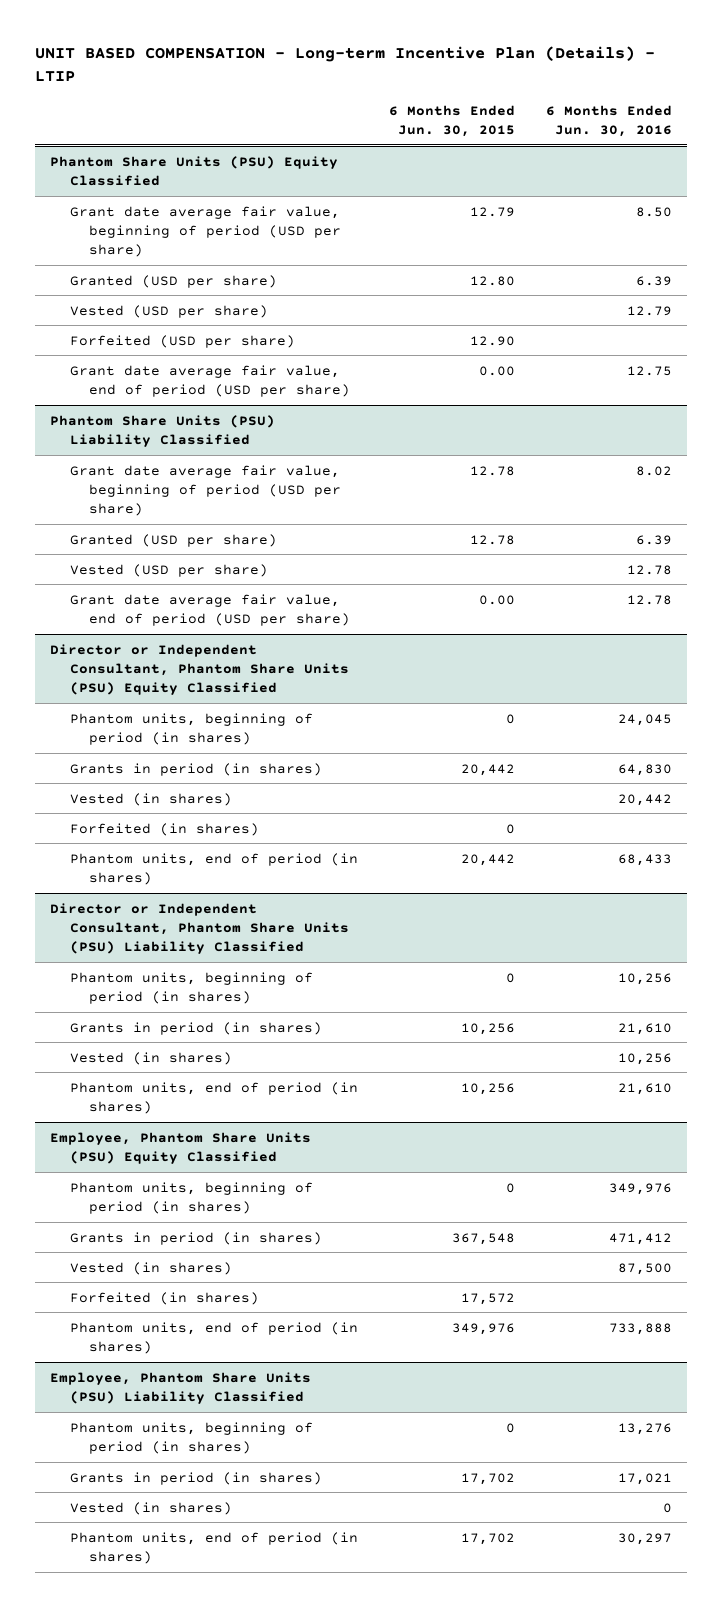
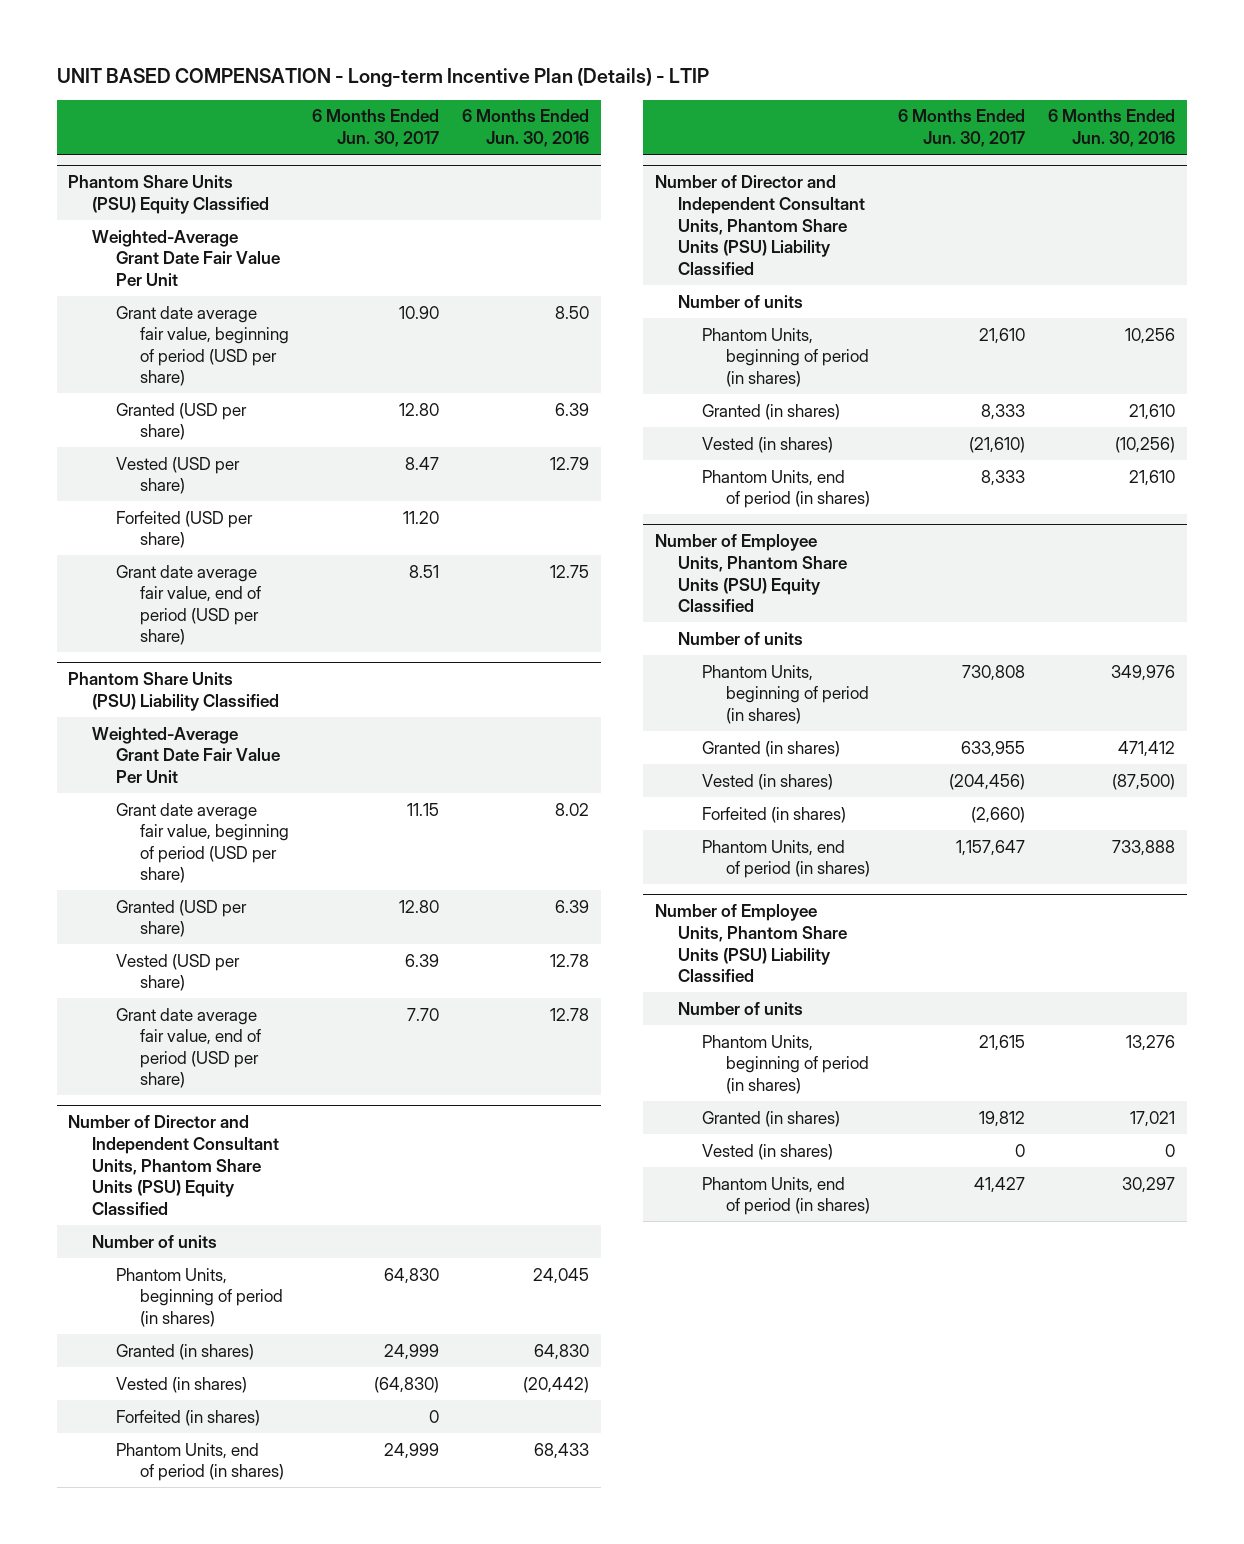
- | 6 Months Ended Jun. 30, 2015 | 6 Months Ended Jun. 30, 2016
+ | 6 Months Ended Jun. 30, 2017 | 6 Months Ended Jun. 30, 2016
@ Phantom Share Units (PSU) Equity Classified
+ Weighted-Average Grant Date Fair Value Per Unit
@ Phantom Share Units (PSU) Liability Classified
+ Weighted-Average Grant Date Fair Value Per Unit
- Director or Independent Consultant, Phantom Share Units (PSU) Equity Classified
- Phantom units, beginning of period (in shares) | 0 | 24,045
- Grants in period (in shares) | 20,442 | 64,830
- Vested (in shares) | | 20,442
+ Number of Director and Independent Consultant Units, Phantom Share Units (PSU) Equity Classified
+ Number of units
+ Phantom Units, beginning of period (in shares) | 64,830 | 24,045
+ Granted (in shares) | 24,999 | 64,830
+ Vested (in shares) | (64,830) | (20,442)
- Phantom units, end of period (in shares) | 20,442 | 68,433
- Director or Independent Consultant, Phantom Share Units (PSU) Liability Classified
- Phantom units, beginning of period (in shares) | 0 | 10,256
- Grants in period (in shares) | 10,256 | 21,610
- Vested (in shares) | | 10,256
- Phantom units, end of period (in shares) | 10,256 | 21,610
- Employee, Phantom Share Units (PSU) Equity Classified
- Phantom units, beginning of period (in shares) | 0 | 349,976
- Grants in period (in shares) | 367,548 | 471,412
- Vested (in shares) | | 87,500
+ Phantom Units, end of period (in shares) | 24,999 | 68,433
+ Number of Director and Independent Consultant Units, Phantom Share Units (PSU) Liability Classified
+ Number of units
+ Phantom Units, beginning of period (in shares) | 21,610 | 10,256
+ Granted (in shares) | 8,333 | 21,610
+ Vested (in shares) | (21,610) | (10,256)
+ Phantom Units, end of period (in shares) | 8,333 | 21,610
+ Number of Employee Units, Phantom Share Units (PSU) Equity Classified
+ Number of units
+ Phantom Units, beginning of period (in shares) | 730,808 | 349,976
+ Granted (in shares) | 633,955 | 471,412
+ Vested (in shares) | (204,456) | (87,500)
- Phantom units, end of period (in shares) | 349,976 | 733,888
- Employee, Phantom Share Units (PSU) Liability Classified
- Phantom units, beginning of period (in shares) | 0 | 13,276
- Grants in period (in shares) | 17,702 | 17,021
+ Phantom Units, end of period (in shares) | 1,157,647 | 733,888
+ Number of Employee Units, Phantom Share Units (PSU) Liability Classified
+ Number of units
+ Phantom Units, beginning of period (in shares) | 21,615 | 13,276
+ Granted (in shares) | 19,812 | 17,021
- Phantom units, end of period (in shares) | 17,702 | 30,297
+ Phantom Units, end of period (in shares) | 41,427 | 30,297

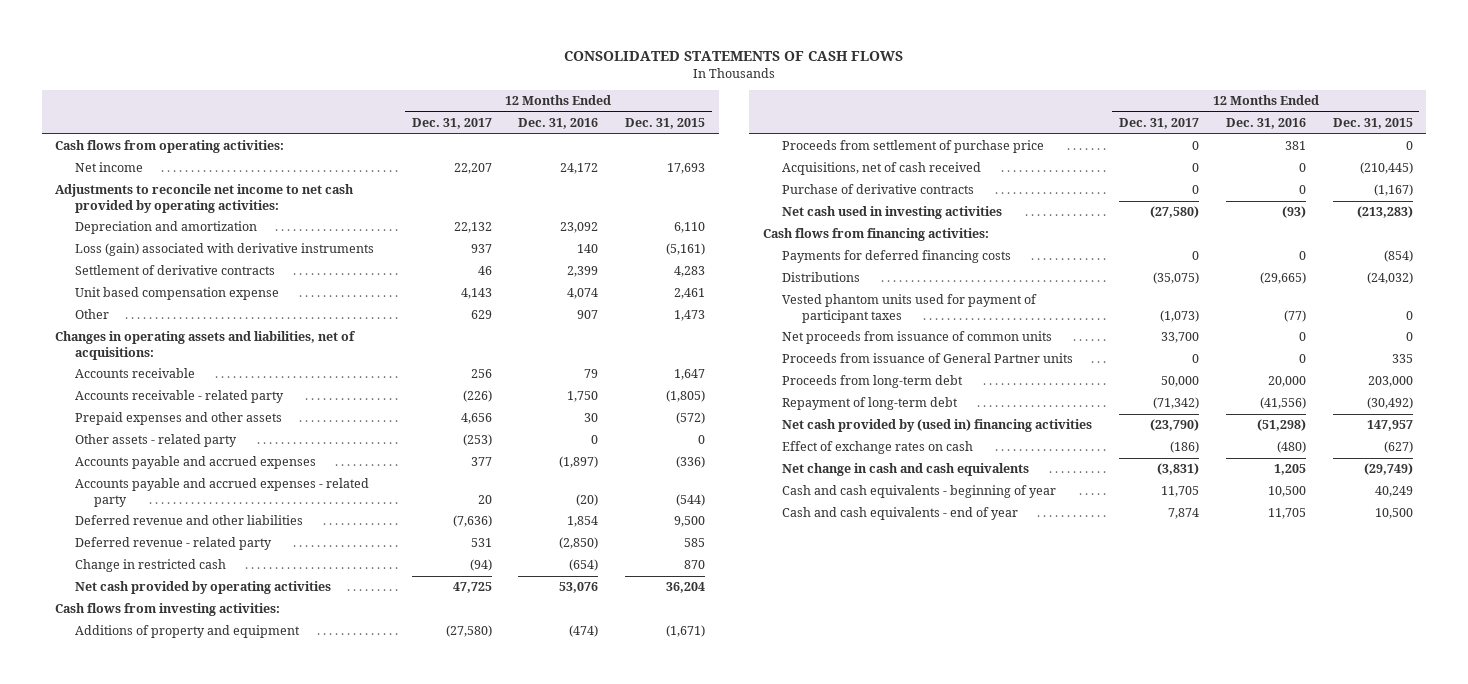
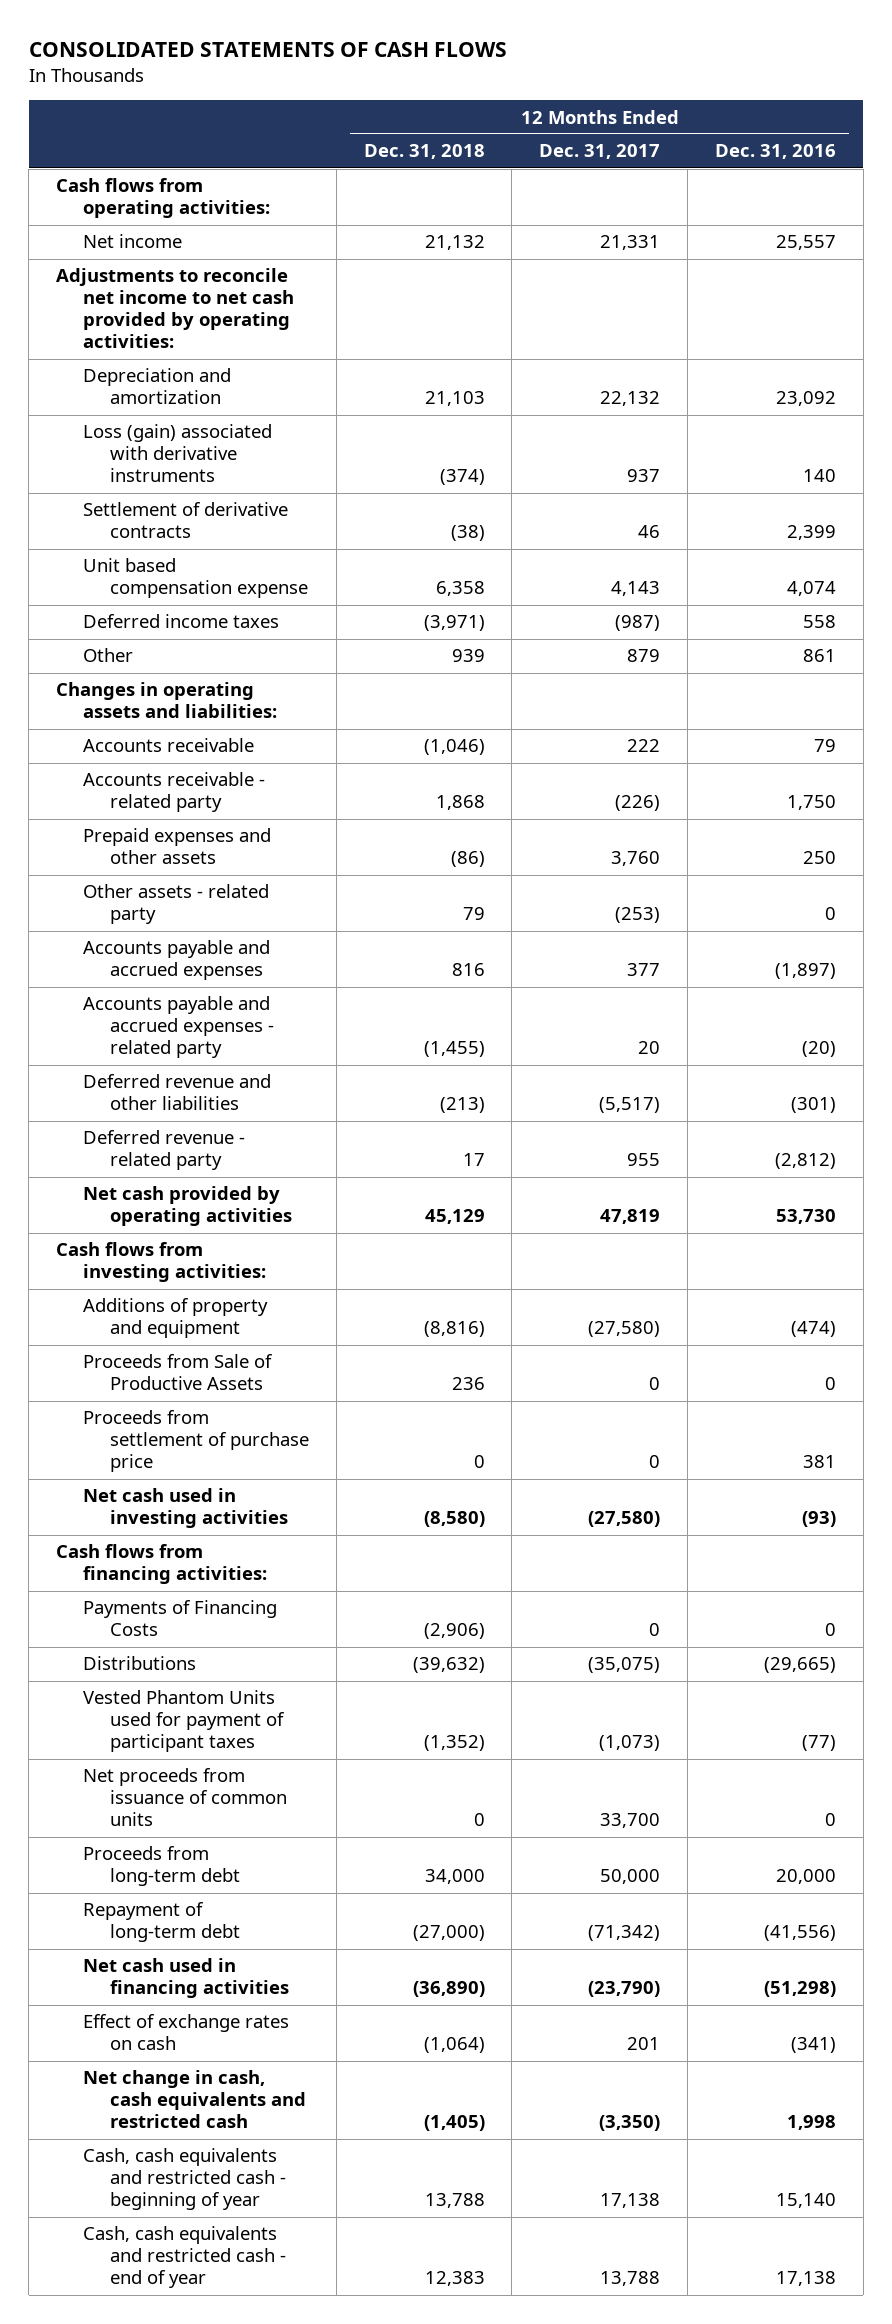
- | 12 Months Ended Dec. 31, 2017 | 12 Months Ended Dec. 31, 2016 | 12 Months Ended Dec. 31, 2015
+ | 12 Months Ended Dec. 31, 2018 | 12 Months Ended Dec. 31, 2017 | 12 Months Ended Dec. 31, 2016
- Net income | 22,207 | 24,172 | 17,693
+ Net income | 21,132 | 21,331 | 25,557
- Other | 629 | 907 | 1,473
- Changes in operating assets and liabilities, net of acquisitions:
- Accounts receivable | 256 | 79 | 1,647
+ Deferred income taxes | (3,971) | (987) | 558
+ Other | 939 | 879 | 861
+ Changes in operating assets and liabilities:
+ Accounts receivable | (1,046) | 222 | 79
- Prepaid expenses and other assets | 4,656 | 30 | (572)
+ Prepaid expenses and other assets | (86) | 3,760 | 250
- Deferred revenue and other liabilities | (7,636) | 1,854 | 9,500
- Deferred revenue - related party | 531 | (2,850) | 585
- Change in restricted cash | (94) | (654) | 870
- Net cash provided by operating activities | 47,725 | 53,076 | 36,204
+ Deferred revenue and other liabilities | (213) | (5,517) | (301)
+ Deferred revenue - related party | 17 | 955 | (2,812)
+ Net cash provided by operating activities | 45,129 | 47,819 | 53,730
+ Proceeds from Sale of Productive Assets | 236 | 0 | 0
- Acquisitions, net of cash received | 0 | 0 | (210,445)
- Purchase of derivative contracts | 0 | 0 | (1,167)
- Payments for deferred financing costs | 0 | 0 | (854)
+ Payments of Financing Costs | (2,906) | 0 | 0
- Vested phantom units used for payment of participant taxes | (1,073) | (77) | 0
+ Vested Phantom Units used for payment of participant taxes | (1,352) | (1,073) | (77)
- Proceeds from issuance of General Partner units | 0 | 0 | 335
- Net cash provided by (used in) financing activities | (23,790) | (51,298) | 147,957
- Effect of exchange rates on cash | (186) | (480) | (627)
- Net change in cash and cash equivalents | (3,831) | 1,205 | (29,749)
- Cash and cash equivalents - beginning of year | 11,705 | 10,500 | 40,249
- Cash and cash equivalents - end of year | 7,874 | 11,705 | 10,500
+ Net cash used in financing activities | (36,890) | (23,790) | (51,298)
+ Effect of exchange rates on cash | (1,064) | 201 | (341)
+ Net change in cash, cash equivalents and restricted cash | (1,405) | (3,350) | 1,998
+ Cash, cash equivalents and restricted cash - beginning of year | 13,788 | 17,138 | 15,140
+ Cash, cash equivalents and restricted cash - end of year | 12,383 | 13,788 | 17,138

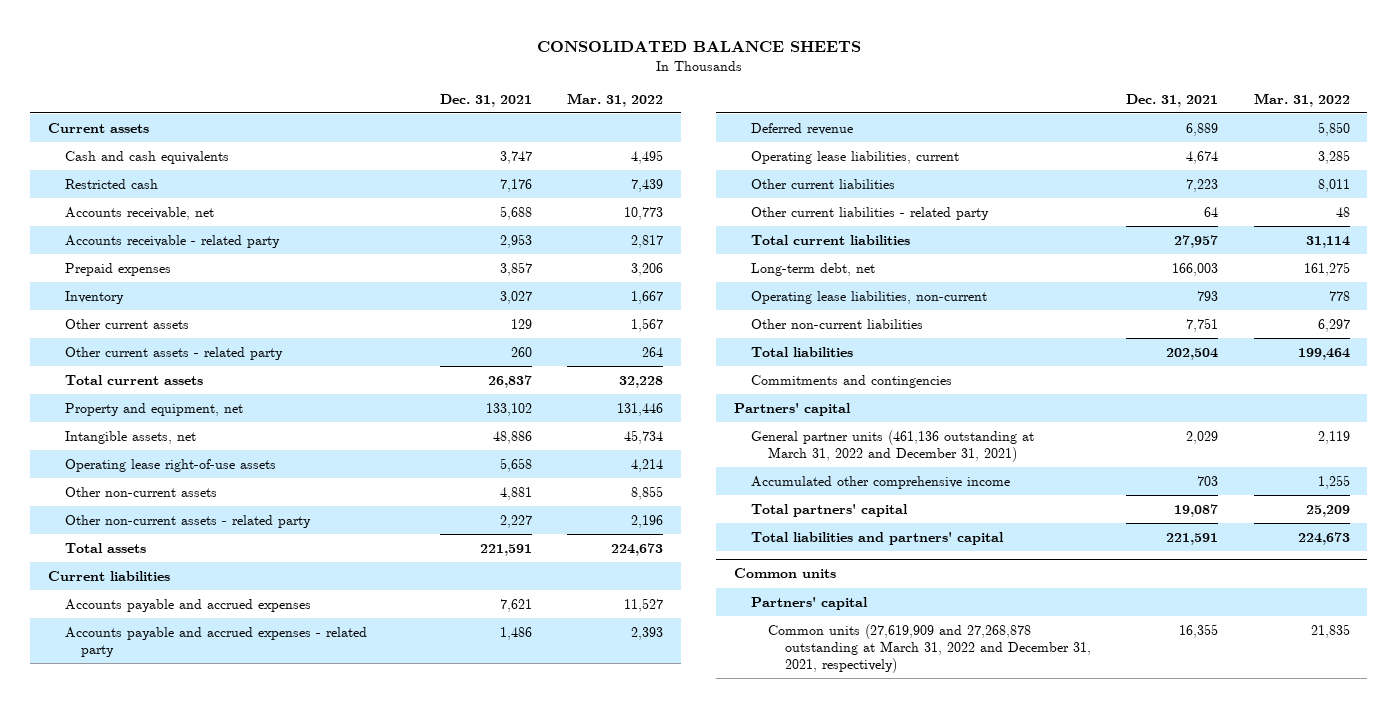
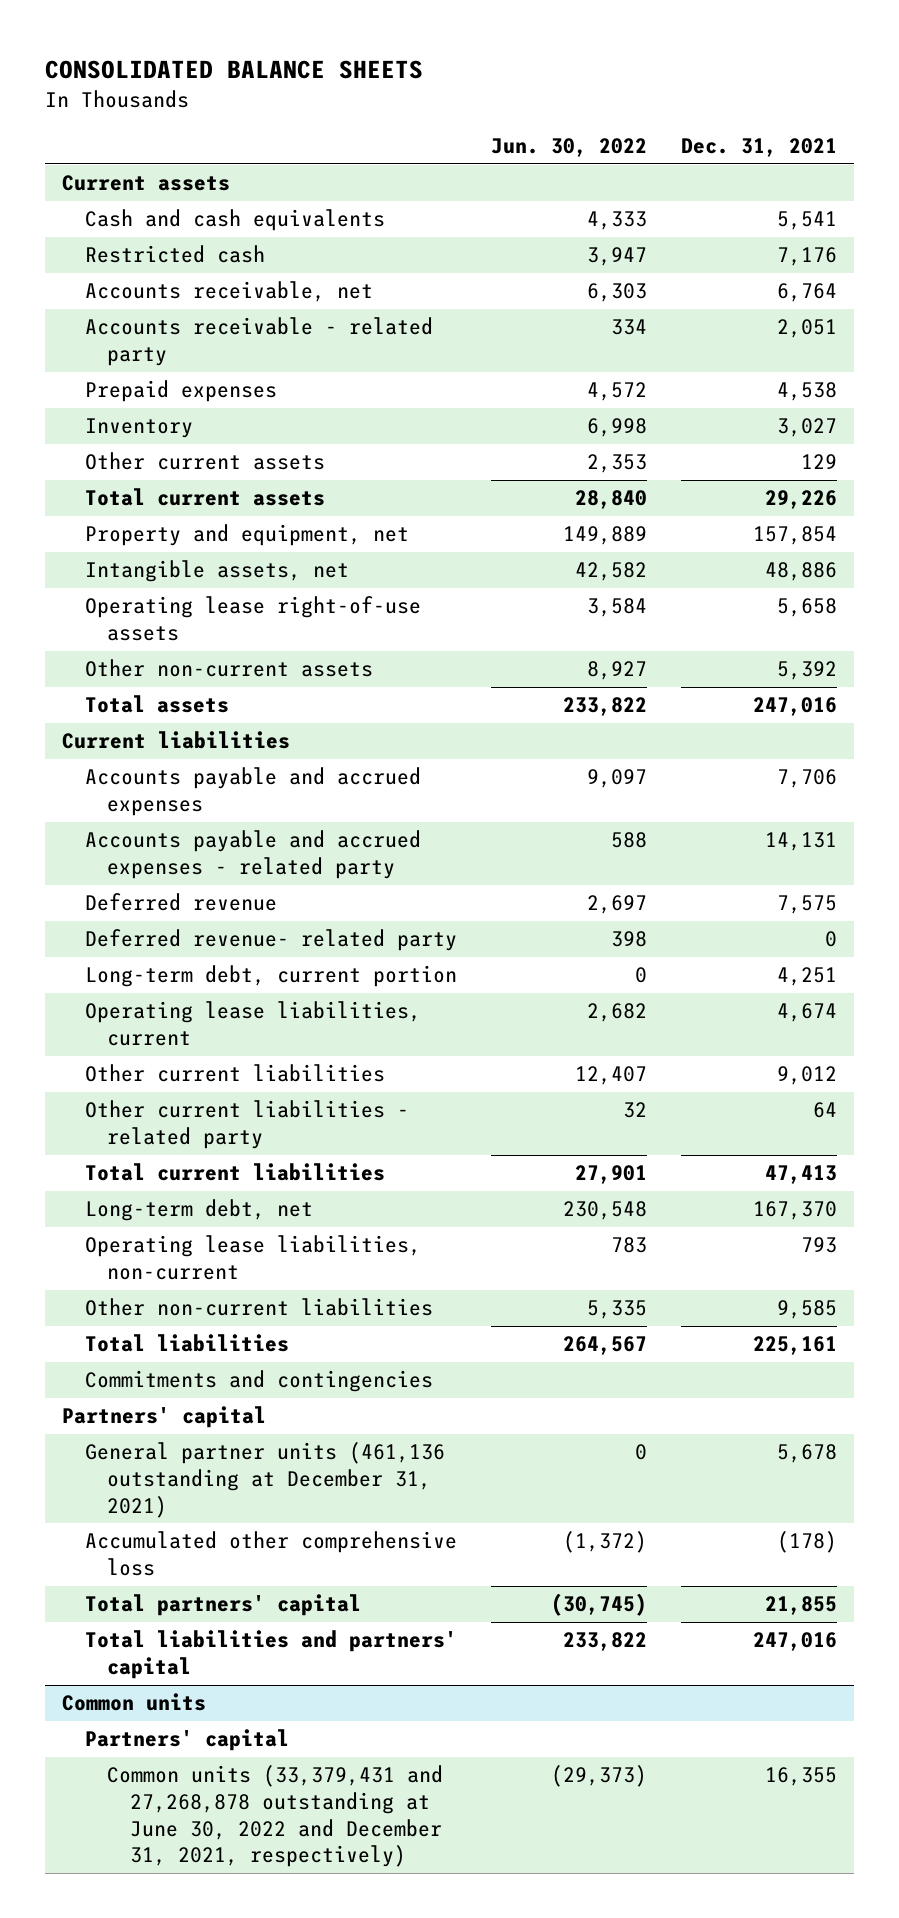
- | Dec. 31, 2021 | Mar. 31, 2022
+ | Jun. 30, 2022 | Dec. 31, 2021
- Cash and cash equivalents | 3,747 | 4,495
+ Cash and cash equivalents | 4,333 | 5,541
- Accounts receivable, net | 5,688 | 10,773
- Accounts receivable - related party | 2,953 | 2,817
- Prepaid expenses | 3,857 | 3,206
+ Accounts receivable, net | 6,303 | 6,764
+ Accounts receivable - related party | 334 | 2,051
+ Prepaid expenses | 4,572 | 4,538
- Other current assets - related party | 260 | 264
- Total current assets | 26,837 | 32,228
- Property and equipment, net | 133,102 | 131,446
+ Total current assets | 28,840 | 29,226
+ Property and equipment, net | 149,889 | 157,854
- Other non-current assets | 4,881 | 8,855
- Other non-current assets - related party | 2,227 | 2,196
- Total assets | 221,591 | 224,673
+ Other non-current assets | 8,927 | 5,392
+ Total assets | 233,822 | 247,016
- Accounts payable and accrued expenses | 7,621 | 11,527
- Accounts payable and accrued expenses - related party | 1,486 | 2,393
- Deferred revenue | 6,889 | 5,850
+ Accounts payable and accrued expenses | 9,097 | 7,706
+ Accounts payable and accrued expenses - related party | 588 | 14,131
+ Deferred revenue | 2,697 | 7,575
+ Deferred revenue- related party | 398 | 0
+ Long-term debt, current portion | 0 | 4,251
- Other current liabilities | 7,223 | 8,011
+ Other current liabilities | 12,407 | 9,012
- Total current liabilities | 27,957 | 31,114
- Long-term debt, net | 166,003 | 161,275
+ Total current liabilities | 27,901 | 47,413
+ Long-term debt, net | 230,548 | 167,370
- Other non-current liabilities | 7,751 | 6,297
- Total liabilities | 202,504 | 199,464
+ Other non-current liabilities | 5,335 | 9,585
+ Total liabilities | 264,567 | 225,161
- General partner units (461,136 outstanding at March 31, 2022 and December 31, 2021) | 2,029 | 2,119
- Accumulated other comprehensive income | 703 | 1,255
- Total partners' capital | 19,087 | 25,209
- Total liabilities and partners' capital | 221,591 | 224,673
+ General partner units (461,136 outstanding at December 31, 2021) | 0 | 5,678
+ Accumulated other comprehensive loss | (1,372) | (178)
+ Total partners' capital | (30,745) | 21,855
+ Total liabilities and partners' capital | 233,822 | 247,016
@ Common units
- Common units (27,619,909 and 27,268,878 outstanding at March 31, 2022 and December 31, 2021, respectively) | 16,355 | 21,835
+ Common units (33,379,431 and 27,268,878 outstanding at June 30, 2022 and December 31, 2021, respectively) | (29,373) | 16,355

